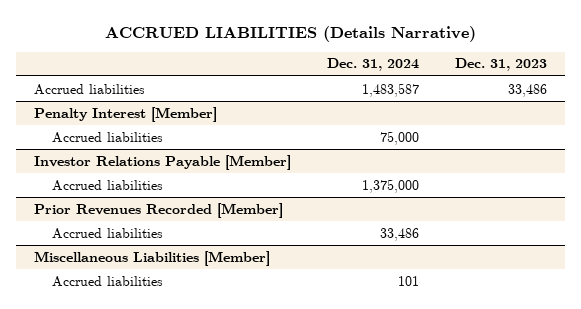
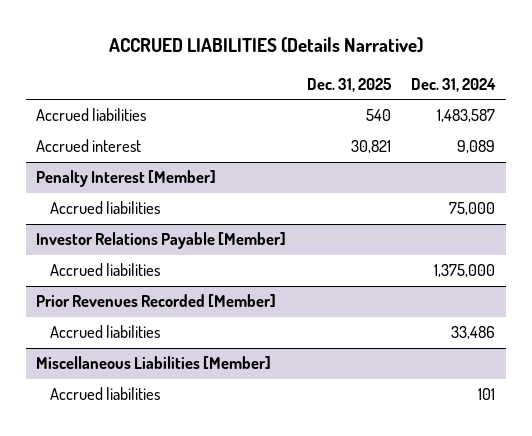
- | Dec. 31, 2024 | Dec. 31, 2023
+ | Dec. 31, 2025 | Dec. 31, 2024
+ Accrued interest | 30,821 | 9,089

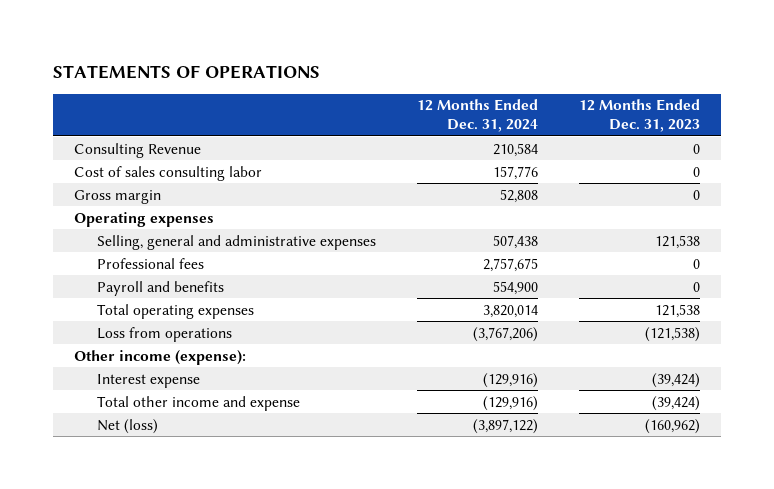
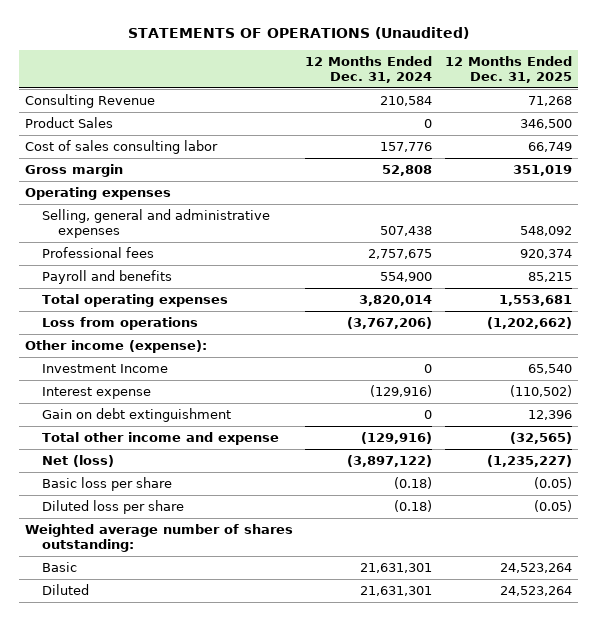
- STATEMENTS OF OPERATIONS
+ STATEMENTS OF OPERATIONS (Unaudited)
- | 12 Months Ended Dec. 31, 2024 | 12 Months Ended Dec. 31, 2023
+ | 12 Months Ended Dec. 31, 2024 | 12 Months Ended Dec. 31, 2025
+ Product Sales | 0 | 346,500
+ Investment Income | 0 | 65,540
+ Gain on debt extinguishment | 0 | 12,396
+ Basic loss per share | (0.18) | (0.05)
+ Diluted loss per share | (0.18) | (0.05)
+ Weighted average number of shares outstanding:
+ Basic | 21,631,301 | 24,523,264
+ Diluted | 21,631,301 | 24,523,264

